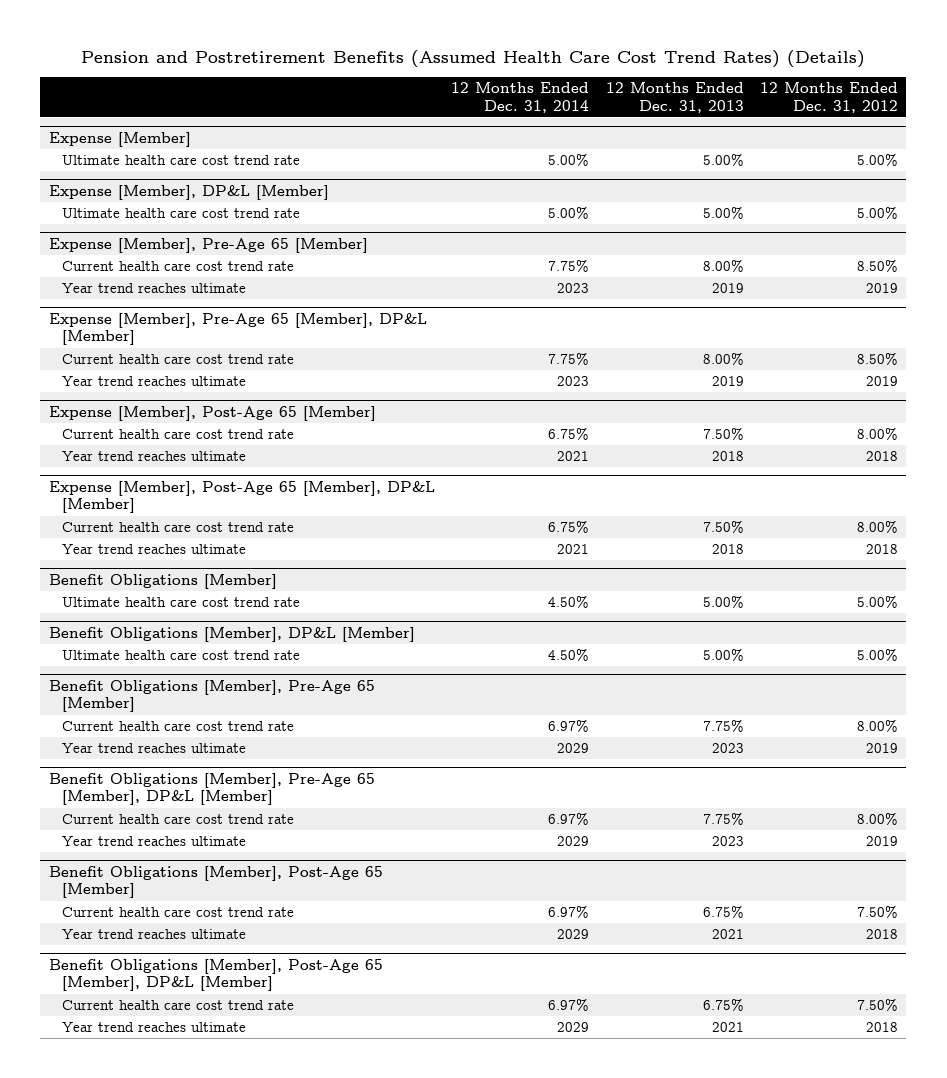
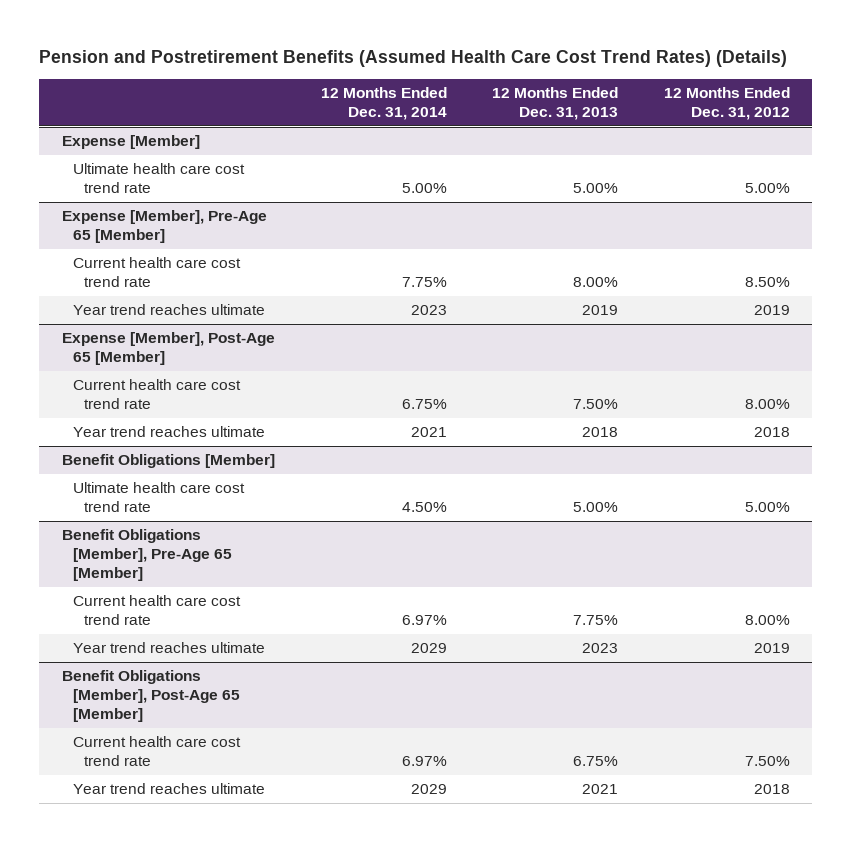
- Expense [Member], DP&L [Member]
- Ultimate health care cost trend rate | 5.00% | 5.00% | 5.00%
- Expense [Member], Pre-Age 65 [Member], DP&L [Member]
- Current health care cost trend rate | 7.75% | 8.00% | 8.50%
- Year trend reaches ultimate | 2023 | 2019 | 2019
- Expense [Member], Post-Age 65 [Member], DP&L [Member]
- Current health care cost trend rate | 6.75% | 7.50% | 8.00%
- Year trend reaches ultimate | 2021 | 2018 | 2018
- Benefit Obligations [Member], DP&L [Member]
- Ultimate health care cost trend rate | 4.50% | 5.00% | 5.00%
- Benefit Obligations [Member], Pre-Age 65 [Member], DP&L [Member]
- Current health care cost trend rate | 6.97% | 7.75% | 8.00%
- Year trend reaches ultimate | 2029 | 2023 | 2019
- Benefit Obligations [Member], Post-Age 65 [Member], DP&L [Member]
- Current health care cost trend rate | 6.97% | 6.75% | 7.50%
- Year trend reaches ultimate | 2029 | 2021 | 2018

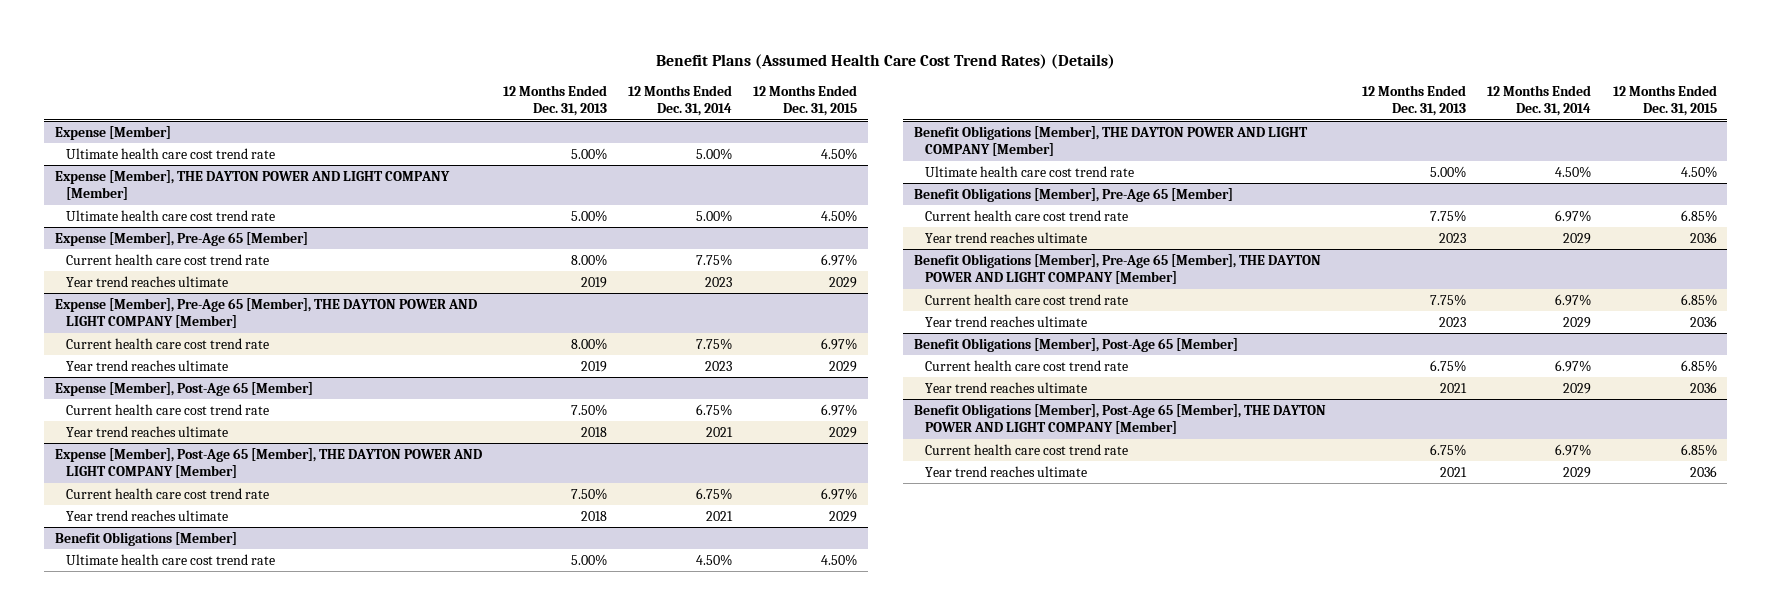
- Pension and Postretirement Benefits (Assumed Health Care Cost Trend Rates) (Details)
+ Benefit Plans (Assumed Health Care Cost Trend Rates) (Details)
- | 12 Months Ended Dec. 31, 2014 | 12 Months Ended Dec. 31, 2013 | 12 Months Ended Dec. 31, 2012
+ | 12 Months Ended Dec. 31, 2013 | 12 Months Ended Dec. 31, 2014 | 12 Months Ended Dec. 31, 2015
+ Expense [Member], THE DAYTON POWER AND LIGHT COMPANY [Member]
+ Ultimate health care cost trend rate | 5.00% | 5.00% | 4.50%
+ Expense [Member], Pre-Age 65 [Member], THE DAYTON POWER AND LIGHT COMPANY [Member]
+ Current health care cost trend rate | 8.00% | 7.75% | 6.97%
+ Year trend reaches ultimate | 2019 | 2023 | 2029
+ Expense [Member], Post-Age 65 [Member], THE DAYTON POWER AND LIGHT COMPANY [Member]
+ Current health care cost trend rate | 7.50% | 6.75% | 6.97%
+ Year trend reaches ultimate | 2018 | 2021 | 2029
+ Benefit Obligations [Member], THE DAYTON POWER AND LIGHT COMPANY [Member]
+ Ultimate health care cost trend rate | 5.00% | 4.50% | 4.50%
+ Benefit Obligations [Member], Pre-Age 65 [Member], THE DAYTON POWER AND LIGHT COMPANY [Member]
+ Current health care cost trend rate | 7.75% | 6.97% | 6.85%
+ Year trend reaches ultimate | 2023 | 2029 | 2036
+ Benefit Obligations [Member], Post-Age 65 [Member], THE DAYTON POWER AND LIGHT COMPANY [Member]
+ Current health care cost trend rate | 6.75% | 6.97% | 6.85%
+ Year trend reaches ultimate | 2021 | 2029 | 2036

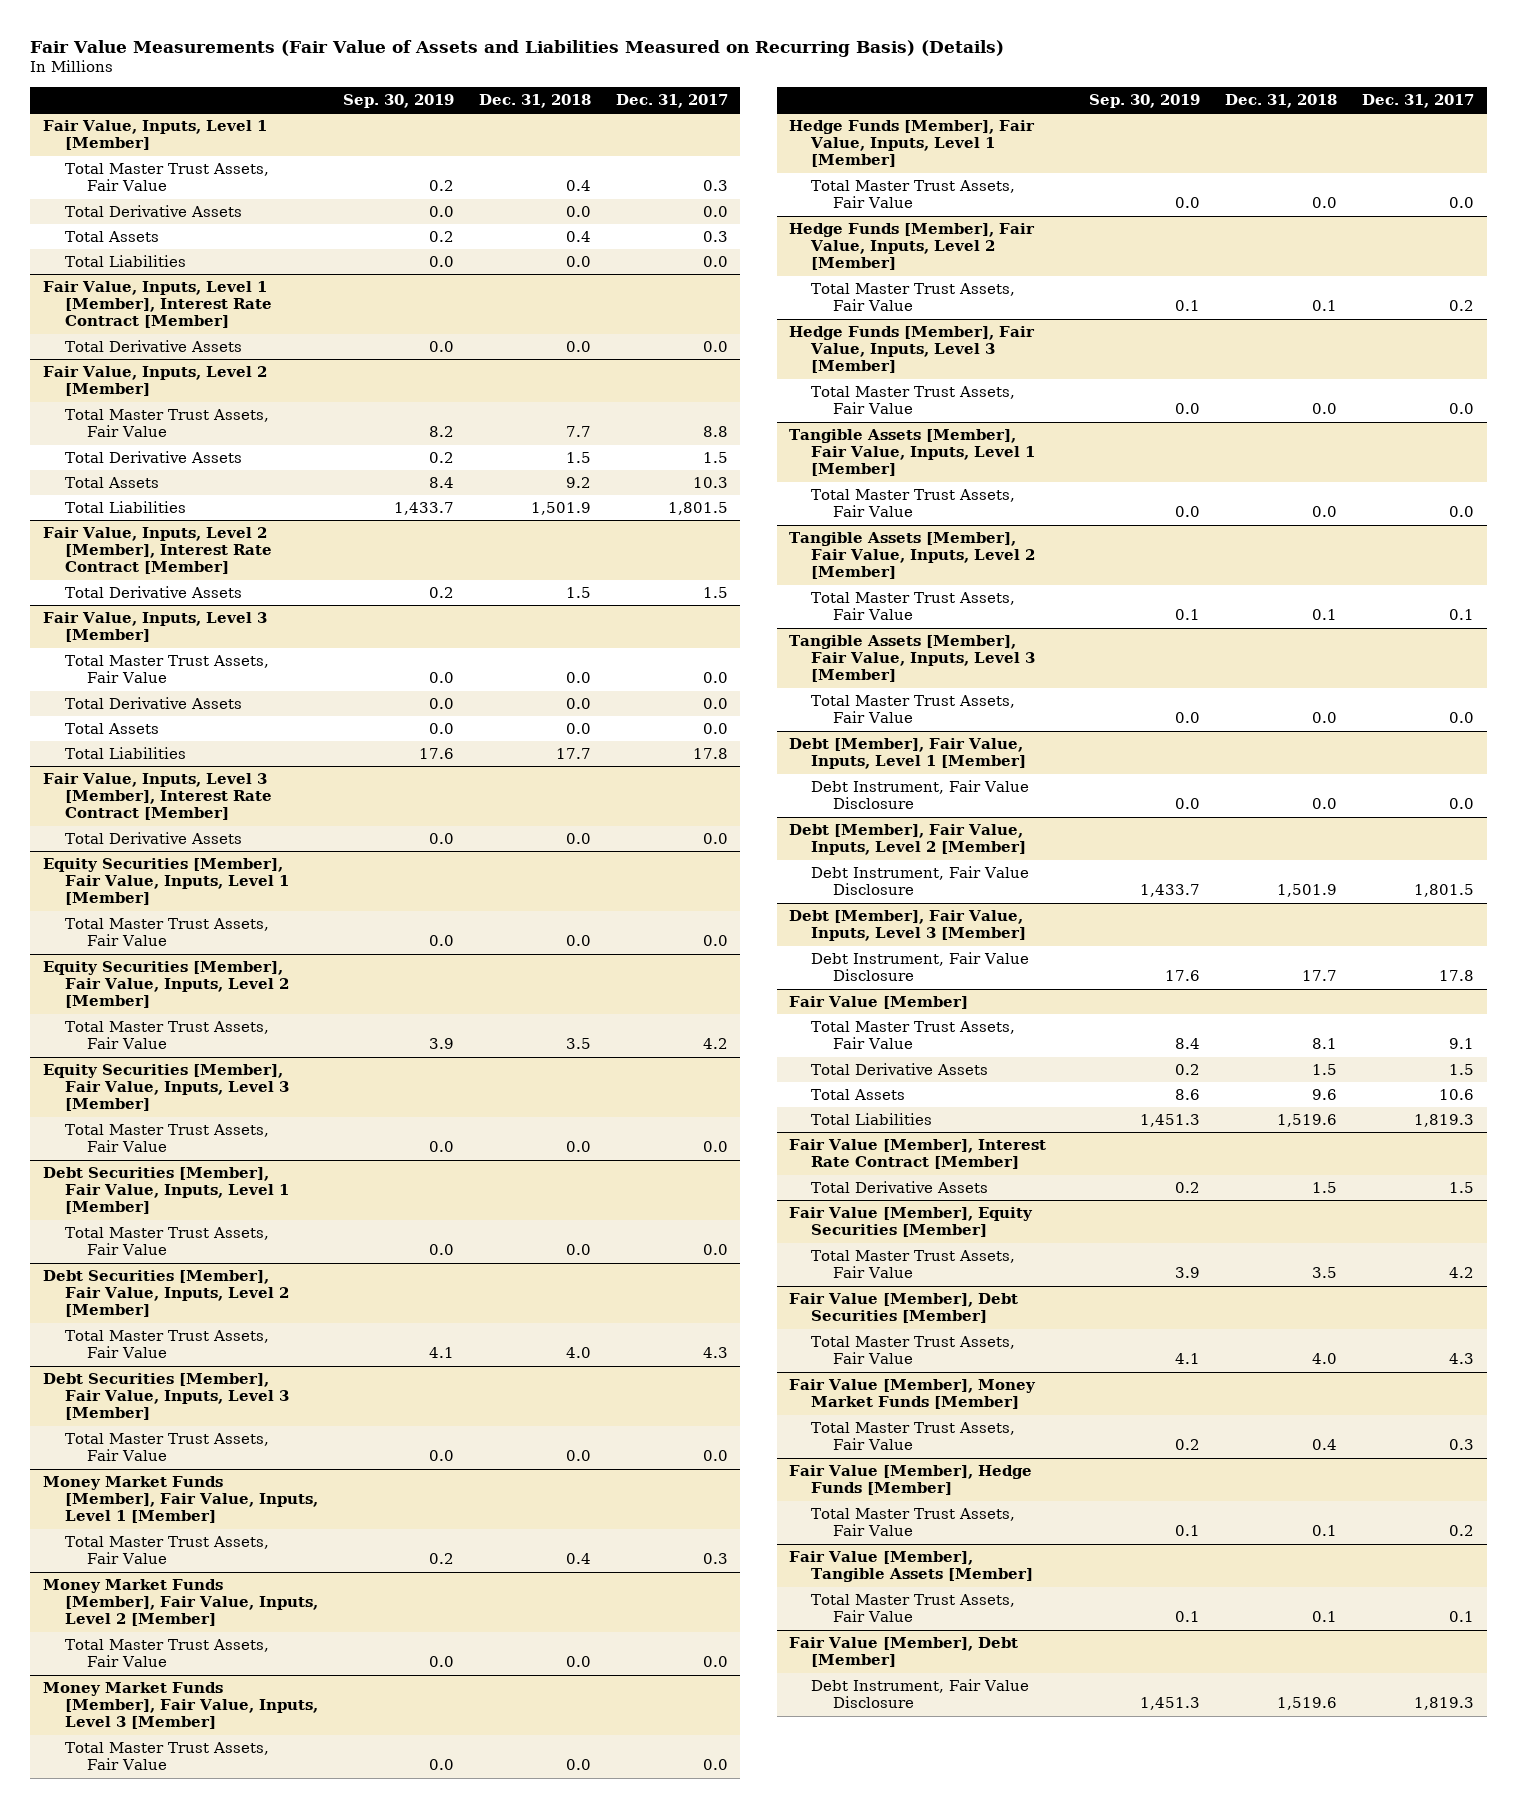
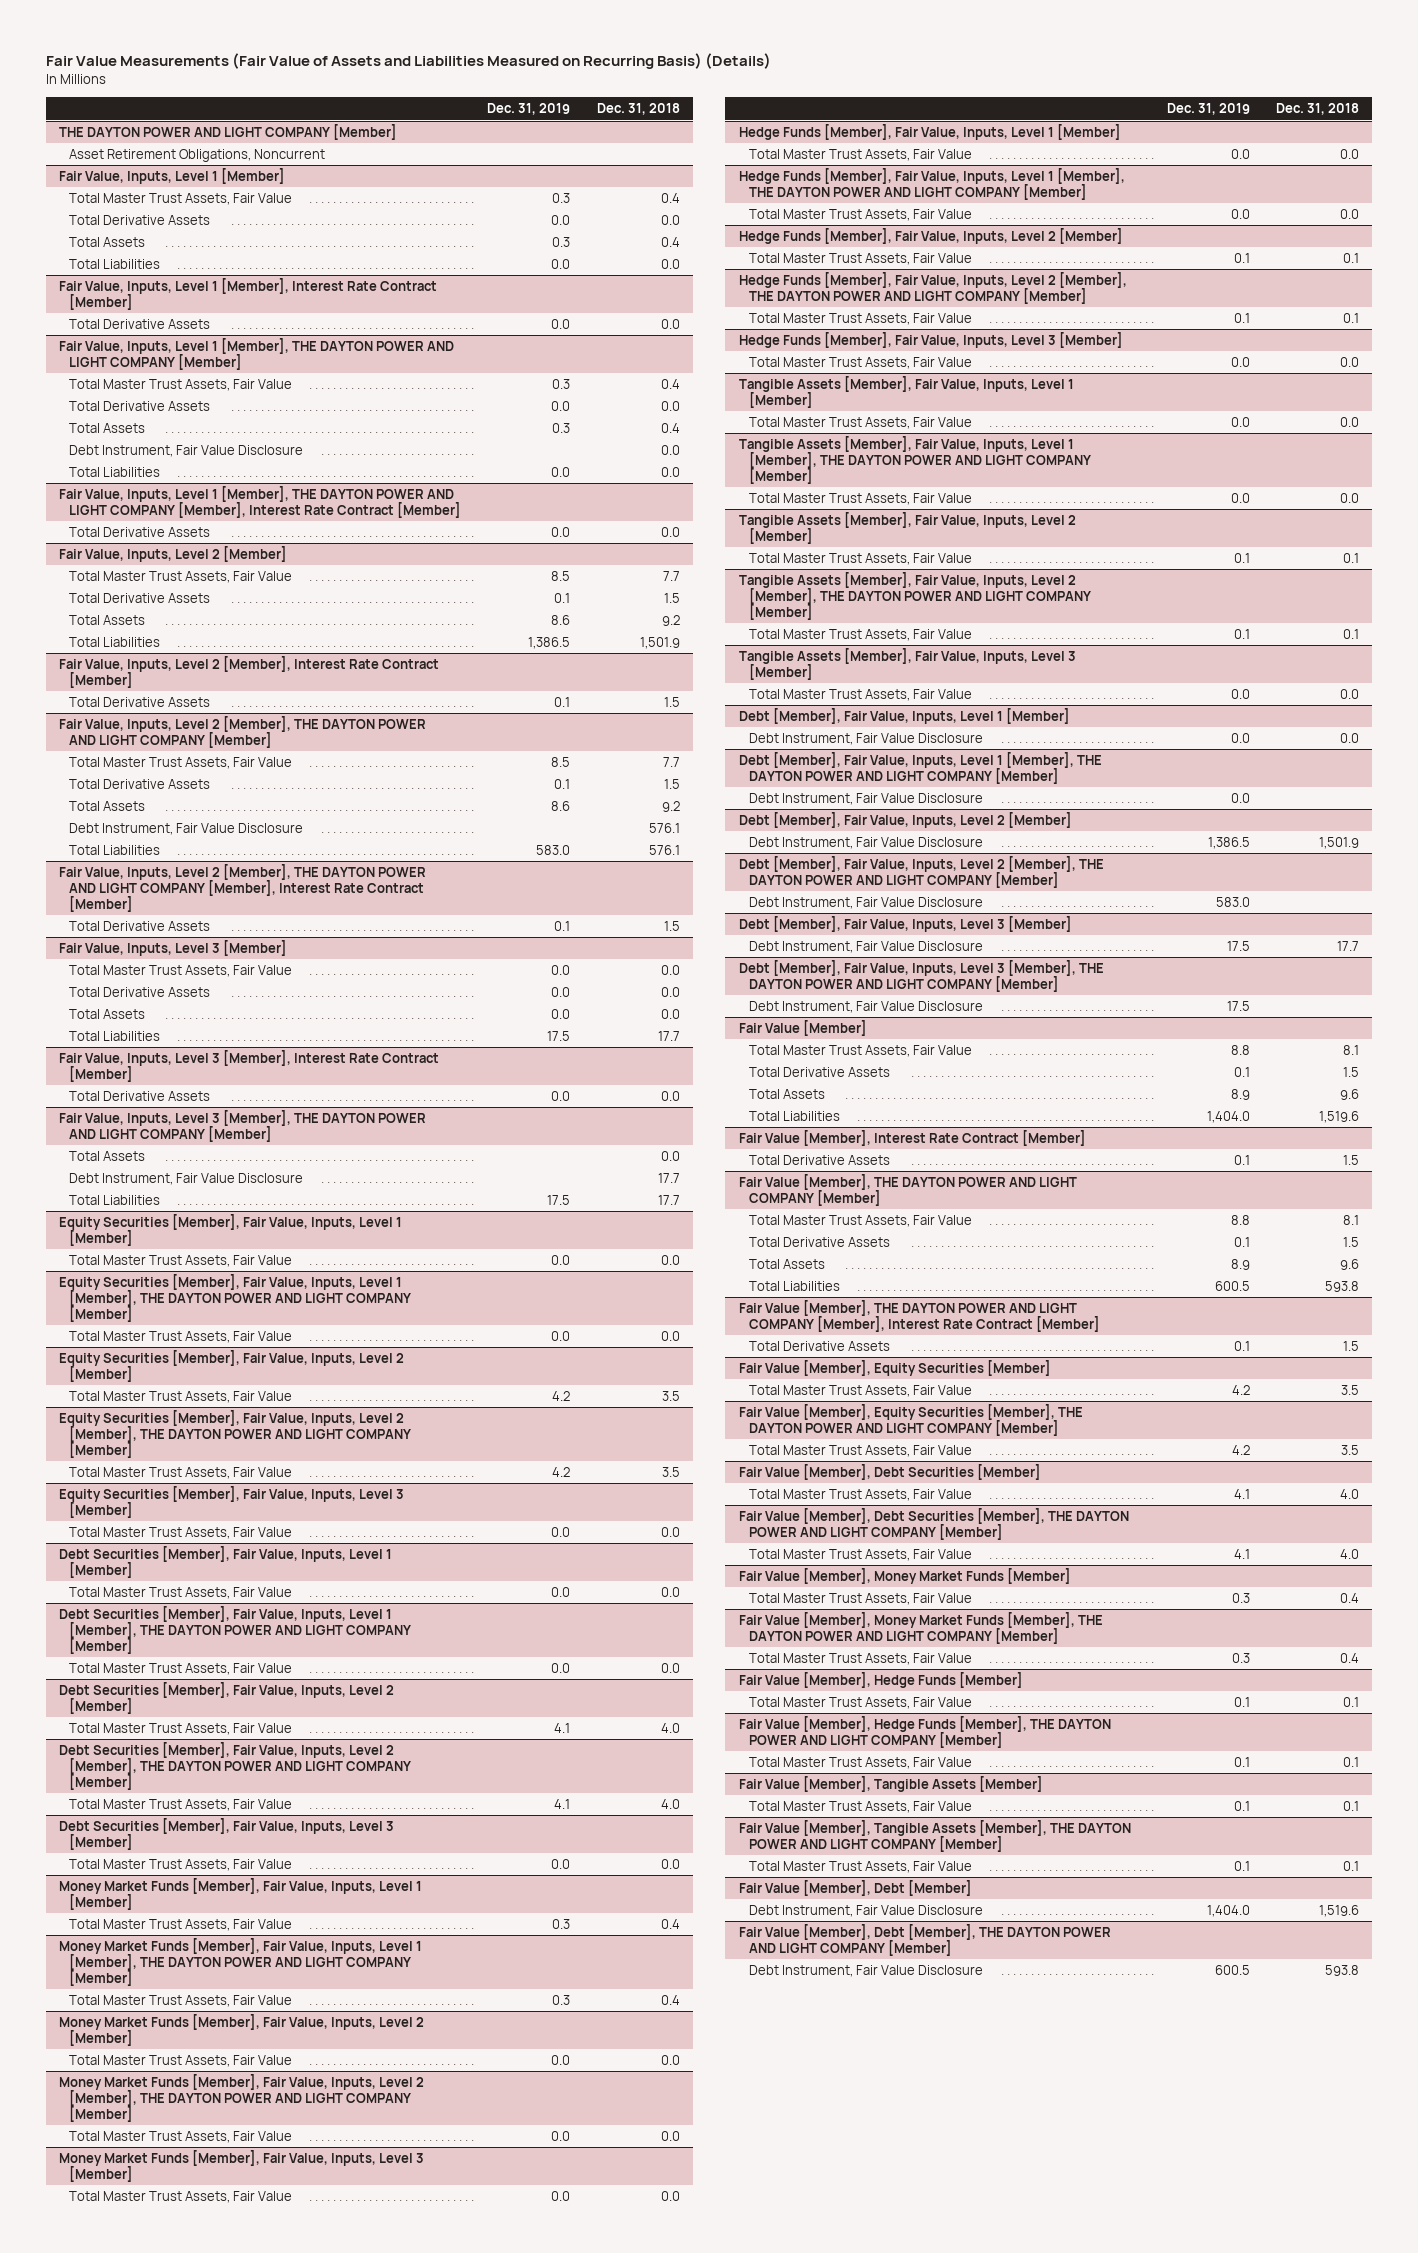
- | Sep. 30, 2019 | Dec. 31, 2018 | Dec. 31, 2017
+ | Dec. 31, 2019 | Dec. 31, 2018
+ THE DAYTON POWER AND LIGHT COMPANY [Member]
+ Asset Retirement Obligations, Noncurrent
+ Fair Value, Inputs, Level 1 [Member], THE DAYTON POWER AND LIGHT COMPANY [Member]
+ Total Master Trust Assets, Fair Value | 0.3 | 0.4
+ Total Derivative Assets | 0.0 | 0.0
+ Total Assets | 0.3 | 0.4
+ Debt Instrument, Fair Value Disclosure | | 0.0
+ Total Liabilities | 0.0 | 0.0
+ Fair Value, Inputs, Level 1 [Member], THE DAYTON POWER AND LIGHT COMPANY [Member], Interest Rate Contract [Member]
+ Total Derivative Assets | 0.0 | 0.0
+ Fair Value, Inputs, Level 2 [Member], THE DAYTON POWER AND LIGHT COMPANY [Member]
+ Total Master Trust Assets, Fair Value | 8.5 | 7.7
+ Total Derivative Assets | 0.1 | 1.5
+ Total Assets | 8.6 | 9.2
+ Debt Instrument, Fair Value Disclosure | | 576.1
+ Total Liabilities | 583.0 | 576.1
+ Fair Value, Inputs, Level 2 [Member], THE DAYTON POWER AND LIGHT COMPANY [Member], Interest Rate Contract [Member]
+ Total Derivative Assets | 0.1 | 1.5
+ Fair Value, Inputs, Level 3 [Member], THE DAYTON POWER AND LIGHT COMPANY [Member]
+ Total Assets | | 0.0
+ Debt Instrument, Fair Value Disclosure | | 17.7
+ Total Liabilities | 17.5 | 17.7
+ Equity Securities [Member], Fair Value, Inputs, Level 1 [Member], THE DAYTON POWER AND LIGHT COMPANY [Member]
+ Total Master Trust Assets, Fair Value | 0.0 | 0.0
+ Equity Securities [Member], Fair Value, Inputs, Level 2 [Member], THE DAYTON POWER AND LIGHT COMPANY [Member]
+ Total Master Trust Assets, Fair Value | 4.2 | 3.5
+ Debt Securities [Member], Fair Value, Inputs, Level 1 [Member], THE DAYTON POWER AND LIGHT COMPANY [Member]
+ Total Master Trust Assets, Fair Value | 0.0 | 0.0
+ Debt Securities [Member], Fair Value, Inputs, Level 2 [Member], THE DAYTON POWER AND LIGHT COMPANY [Member]
+ Total Master Trust Assets, Fair Value | 4.1 | 4.0
+ Money Market Funds [Member], Fair Value, Inputs, Level 1 [Member], THE DAYTON POWER AND LIGHT COMPANY [Member]
+ Total Master Trust Assets, Fair Value | 0.3 | 0.4
+ Money Market Funds [Member], Fair Value, Inputs, Level 2 [Member], THE DAYTON POWER AND LIGHT COMPANY [Member]
+ Total Master Trust Assets, Fair Value | 0.0 | 0.0
+ Hedge Funds [Member], Fair Value, Inputs, Level 1 [Member], THE DAYTON POWER AND LIGHT COMPANY [Member]
+ Total Master Trust Assets, Fair Value | 0.0 | 0.0
+ Hedge Funds [Member], Fair Value, Inputs, Level 2 [Member], THE DAYTON POWER AND LIGHT COMPANY [Member]
+ Total Master Trust Assets, Fair Value | 0.1 | 0.1
+ Tangible Assets [Member], Fair Value, Inputs, Level 1 [Member], THE DAYTON POWER AND LIGHT COMPANY [Member]
+ Total Master Trust Assets, Fair Value | 0.0 | 0.0
+ Tangible Assets [Member], Fair Value, Inputs, Level 2 [Member], THE DAYTON POWER AND LIGHT COMPANY [Member]
+ Total Master Trust Assets, Fair Value | 0.1 | 0.1
+ Debt [Member], Fair Value, Inputs, Level 1 [Member], THE DAYTON POWER AND LIGHT COMPANY [Member]
+ Debt Instrument, Fair Value Disclosure | 0.0 |
+ Debt [Member], Fair Value, Inputs, Level 2 [Member], THE DAYTON POWER AND LIGHT COMPANY [Member]
+ Debt Instrument, Fair Value Disclosure | 583.0 |
+ Debt [Member], Fair Value, Inputs, Level 3 [Member], THE DAYTON POWER AND LIGHT COMPANY [Member]
+ Debt Instrument, Fair Value Disclosure | 17.5 |
+ Fair Value [Member], THE DAYTON POWER AND LIGHT COMPANY [Member]
+ Total Master Trust Assets, Fair Value | 8.8 | 8.1
+ Total Derivative Assets | 0.1 | 1.5
+ Total Assets | 8.9 | 9.6
+ Total Liabilities | 600.5 | 593.8
+ Fair Value [Member], THE DAYTON POWER AND LIGHT COMPANY [Member], Interest Rate Contract [Member]
+ Total Derivative Assets | 0.1 | 1.5
+ Fair Value [Member], Equity Securities [Member], THE DAYTON POWER AND LIGHT COMPANY [Member]
+ Total Master Trust Assets, Fair Value | 4.2 | 3.5
+ Fair Value [Member], Debt Securities [Member], THE DAYTON POWER AND LIGHT COMPANY [Member]
+ Total Master Trust Assets, Fair Value | 4.1 | 4.0
+ Fair Value [Member], Money Market Funds [Member], THE DAYTON POWER AND LIGHT COMPANY [Member]
+ Total Master Trust Assets, Fair Value | 0.3 | 0.4
+ Fair Value [Member], Hedge Funds [Member], THE DAYTON POWER AND LIGHT COMPANY [Member]
+ Total Master Trust Assets, Fair Value | 0.1 | 0.1
+ Fair Value [Member], Tangible Assets [Member], THE DAYTON POWER AND LIGHT COMPANY [Member]
+ Total Master Trust Assets, Fair Value | 0.1 | 0.1
+ Fair Value [Member], Debt [Member], THE DAYTON POWER AND LIGHT COMPANY [Member]
+ Debt Instrument, Fair Value Disclosure | 600.5 | 593.8

